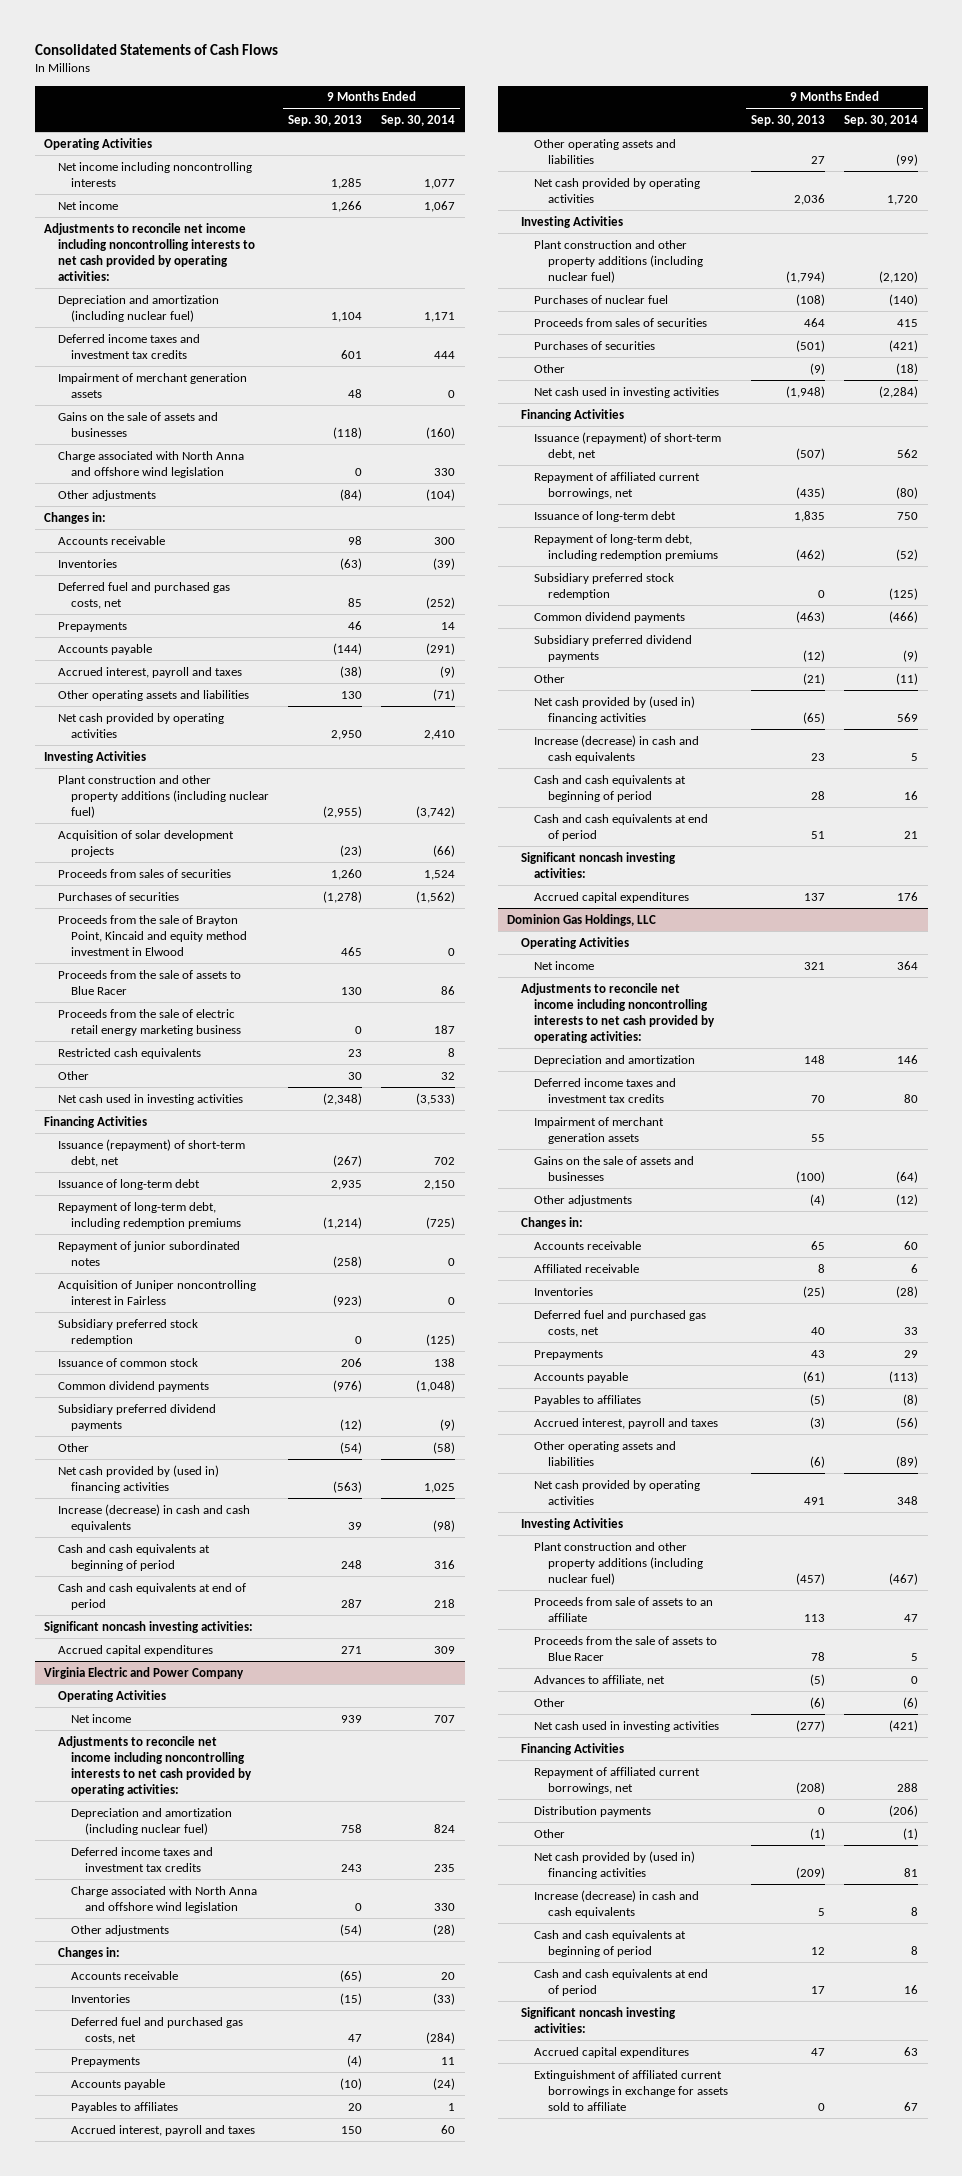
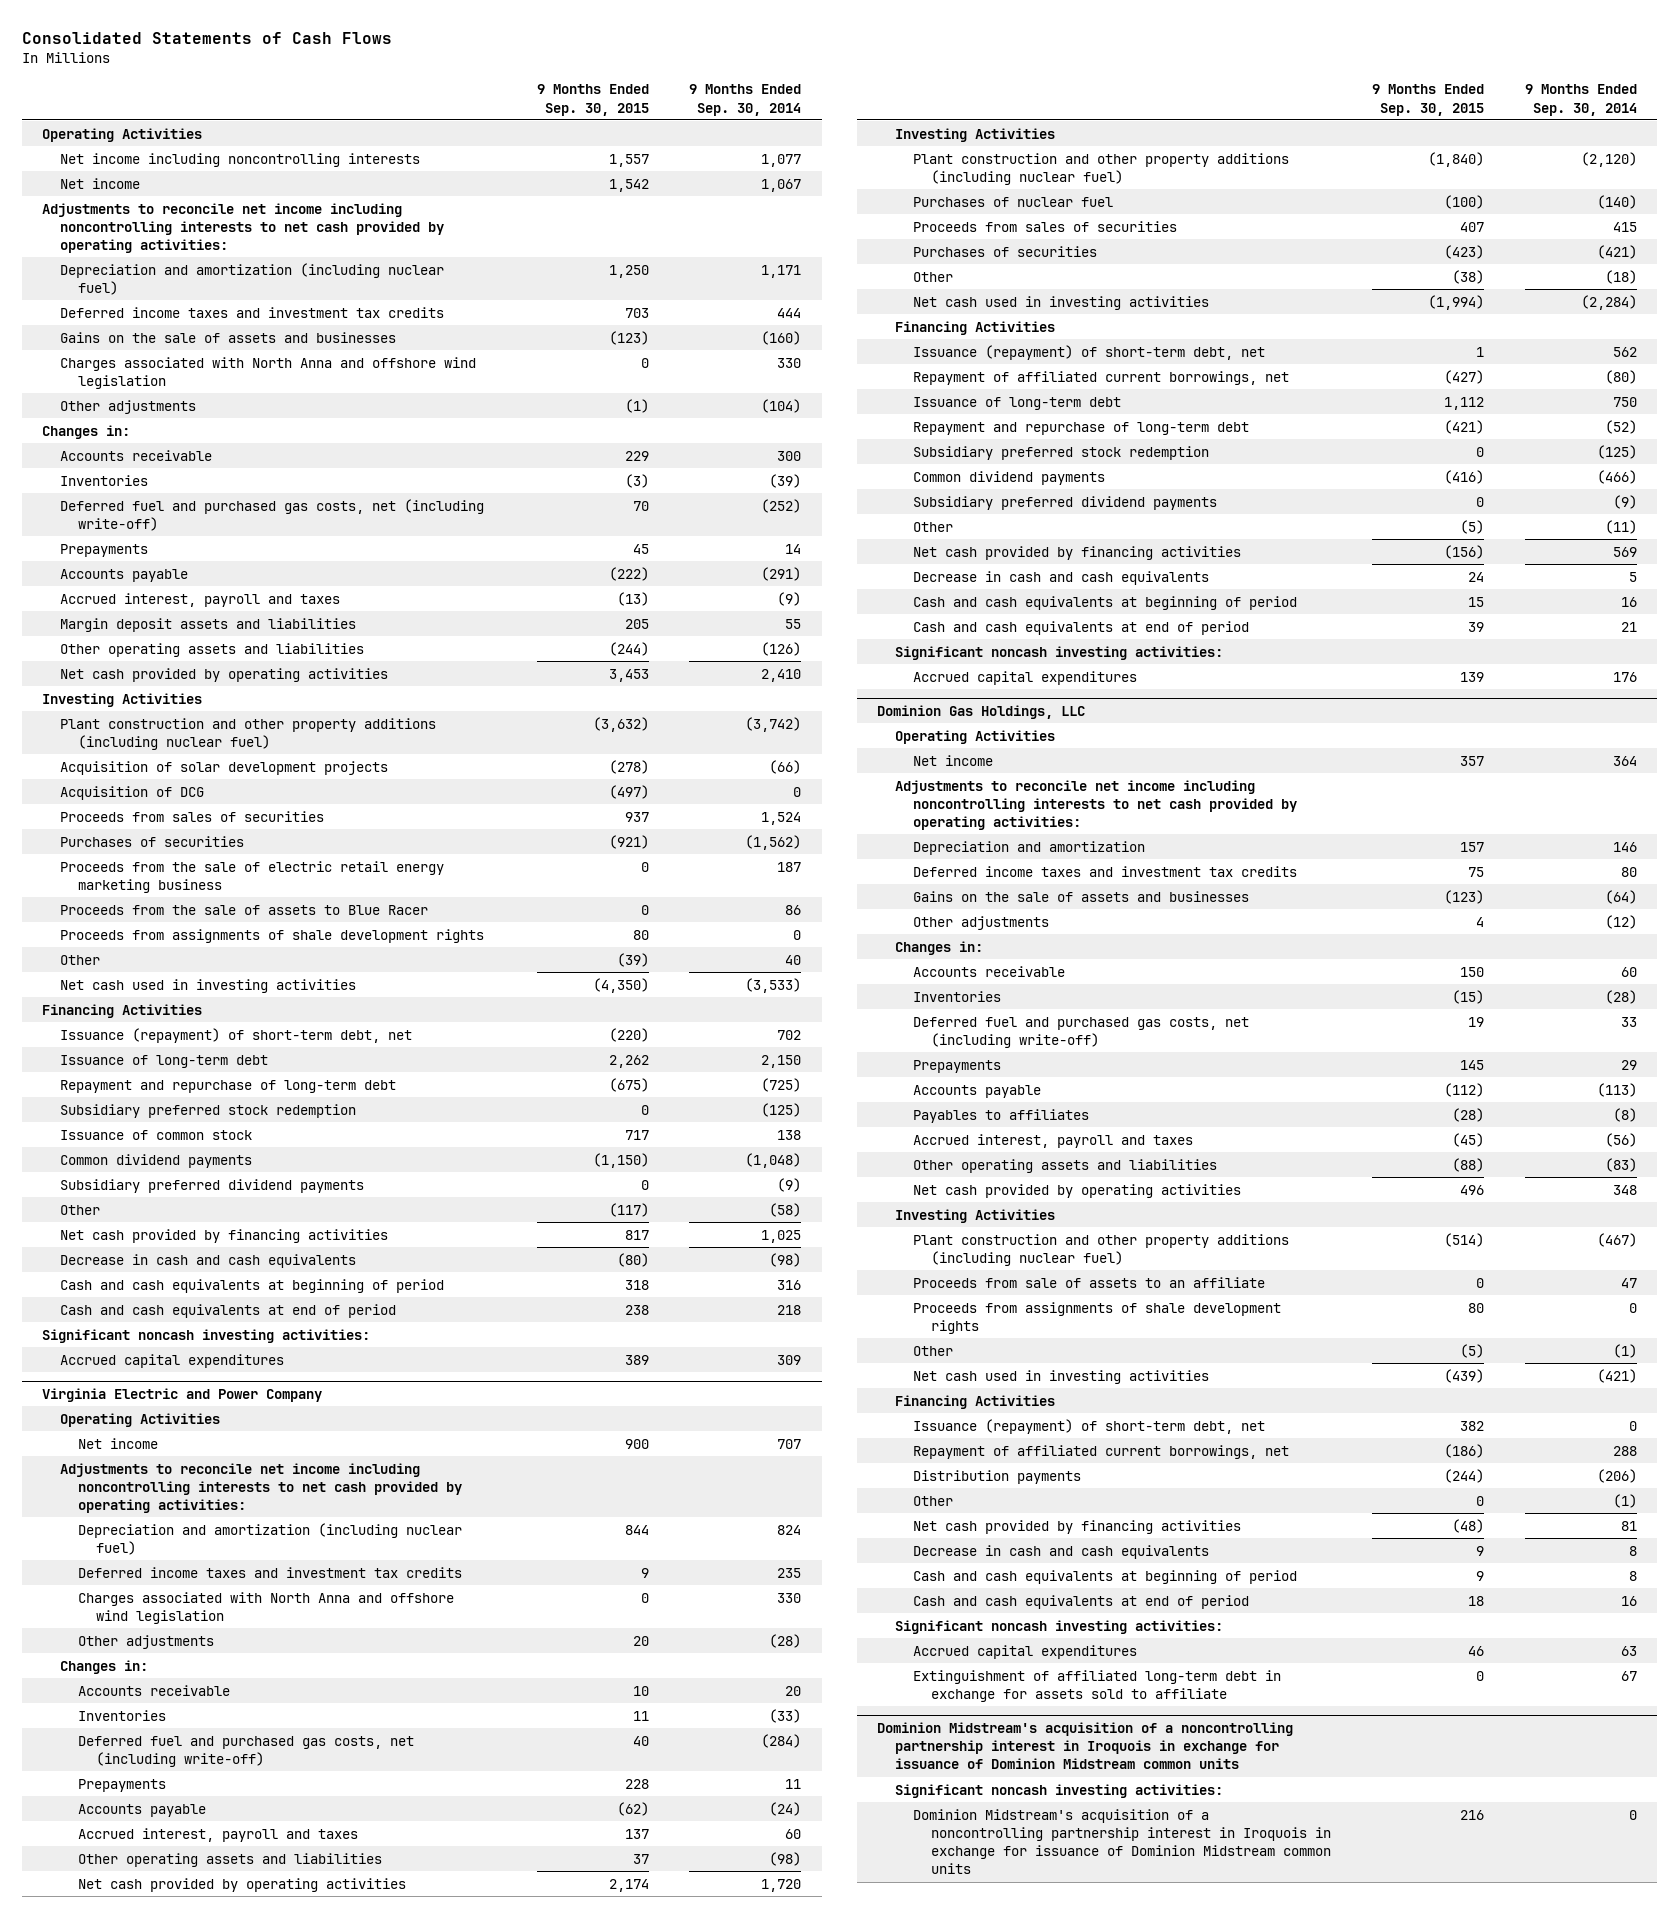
- | 9 Months Ended Sep. 30, 2013 | 9 Months Ended Sep. 30, 2014
+ | 9 Months Ended Sep. 30, 2015 | 9 Months Ended Sep. 30, 2014
- Impairment of merchant generation assets | 48 | 0
- Charge associated with North Anna and offshore wind legislation | 0 | 330
+ Charges associated with North Anna and offshore wind legislation | 0 | 330
- Deferred fuel and purchased gas costs, net | 85 | (252)
+ Deferred fuel and purchased gas costs, net (including write-off) | 70 | (252)
- Other operating assets and liabilities | 130 | (71)
+ Margin deposit assets and liabilities | 205 | 55
+ Other operating assets and liabilities | (244) | (126)
+ Acquisition of DCG | (497) | 0
- Proceeds from the sale of Brayton Point, Kincaid and equity method investment in Elwood | 465 | 0
- Restricted cash equivalents | 23 | 8
- Other | 30 | 32
moved down: Proceeds from the sale of assets to Blue Racer | 0 | 86
+ Proceeds from assignments of shale development rights | 80 | 0
+ Other | (39) | 40
- Repayment of long-term debt, including redemption premiums | (1,214) | (725)
- Repayment of junior subordinated notes | (258) | 0
- Acquisition of Juniper noncontrolling interest in Fairless | (923) | 0
+ Repayment and repurchase of long-term debt | (675) | (725)
- Net cash provided by (used in) financing activities | (563) | 1,025
- Increase (decrease) in cash and cash equivalents | 39 | (98)
+ Net cash provided by financing activities | 817 | 1,025
+ Decrease in cash and cash equivalents | (80) | (98)
@ Virginia Electric and Power Company
- Charge associated with North Anna and offshore wind legislation | 0 | 330
+ Charges associated with North Anna and offshore wind legislation | 0 | 330
- Deferred fuel and purchased gas costs, net | 47 | (284)
+ Deferred fuel and purchased gas costs, net (including write-off) | 40 | (284)
- Payables to affiliates | 20 | 1
- Other operating assets and liabilities | 27 | (99)
+ Other operating assets and liabilities | 37 | (98)
- Repayment of long-term debt, including redemption premiums | (462) | (52)
+ Repayment and repurchase of long-term debt | (421) | (52)
- Net cash provided by (used in) financing activities | (65) | 569
- Increase (decrease) in cash and cash equivalents | 23 | 5
+ Net cash provided by financing activities | (156) | 569
+ Decrease in cash and cash equivalents | 24 | 5
@ Dominion Gas Holdings, LLC
- Impairment of merchant generation assets | 55 |
- Affiliated receivable | 8 | 6
- Deferred fuel and purchased gas costs, net | 40 | 33
+ Deferred fuel and purchased gas costs, net (including write-off) | 19 | 33
- Other operating assets and liabilities | (6) | (89)
+ Other operating assets and liabilities | (88) | (83)
- Proceeds from the sale of assets to Blue Racer | 78 | 5
- Advances to affiliate, net | (5) | 0
- Other | (6) | (6)
+ Proceeds from assignments of shale development rights | 80 | 0
+ Other | (5) | (1)
+ Issuance (repayment) of short-term debt, net | 382 | 0
- Net cash provided by (used in) financing activities | (209) | 81
- Increase (decrease) in cash and cash equivalents | 5 | 8
+ Net cash provided by financing activities | (48) | 81
+ Decrease in cash and cash equivalents | 9 | 8
- Extinguishment of affiliated current borrowings in exchange for assets sold to affiliate | 0 | 67
+ Extinguishment of affiliated long-term debt in exchange for assets sold to affiliate | 0 | 67
+ Dominion Midstream's acquisition of a noncontrolling partnership interest in Iroquois in exchange for issuance of Dominion Midstream common units
+ Significant noncash investing activities:
+ Dominion Midstream's acquisition of a noncontrolling partnership interest in Iroquois in exchange for issuance of Dominion Midstream common units | 216 | 0

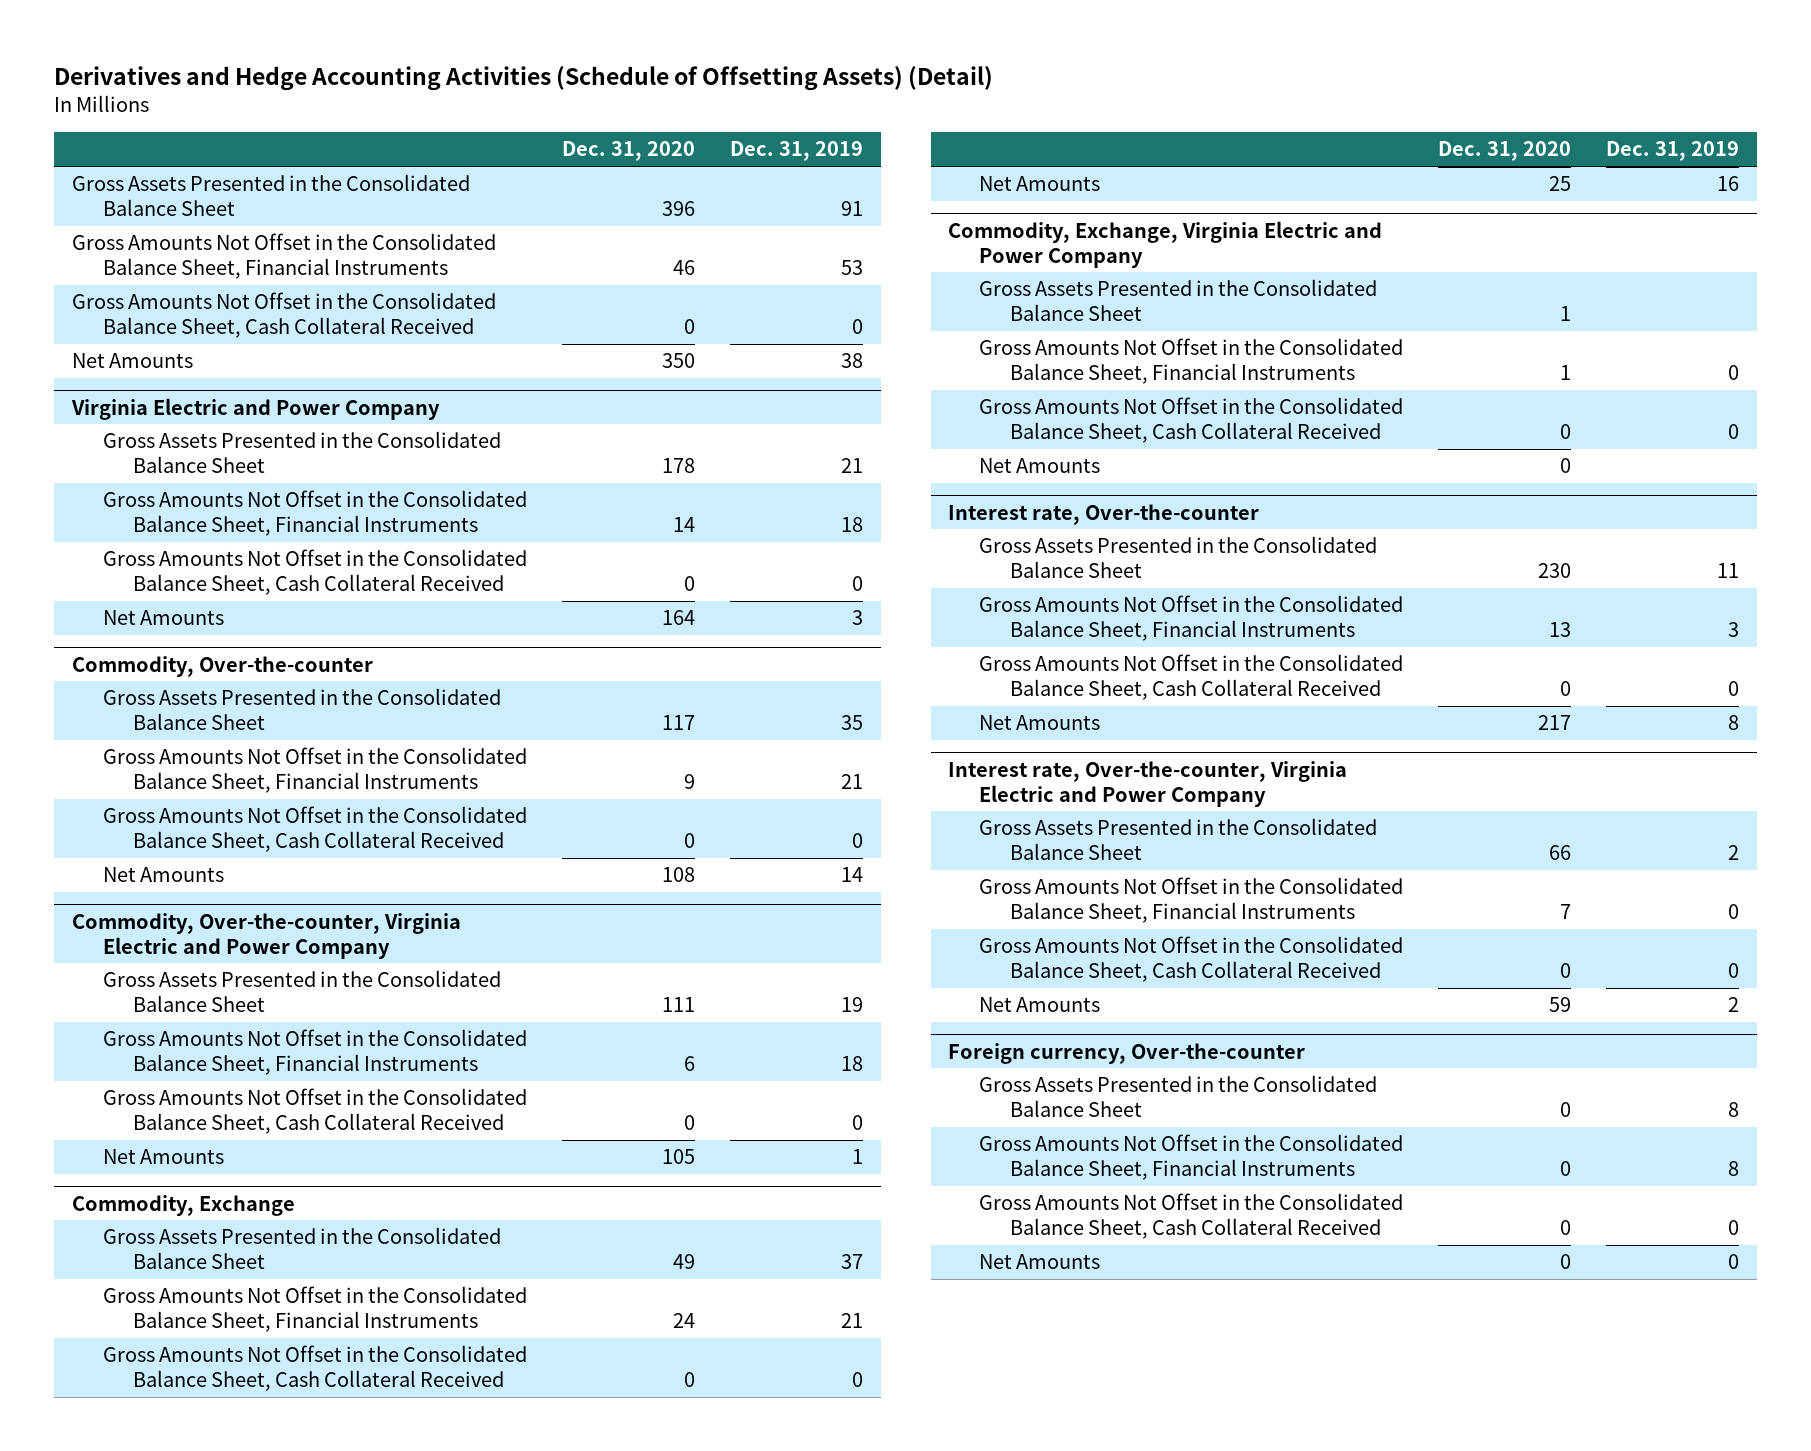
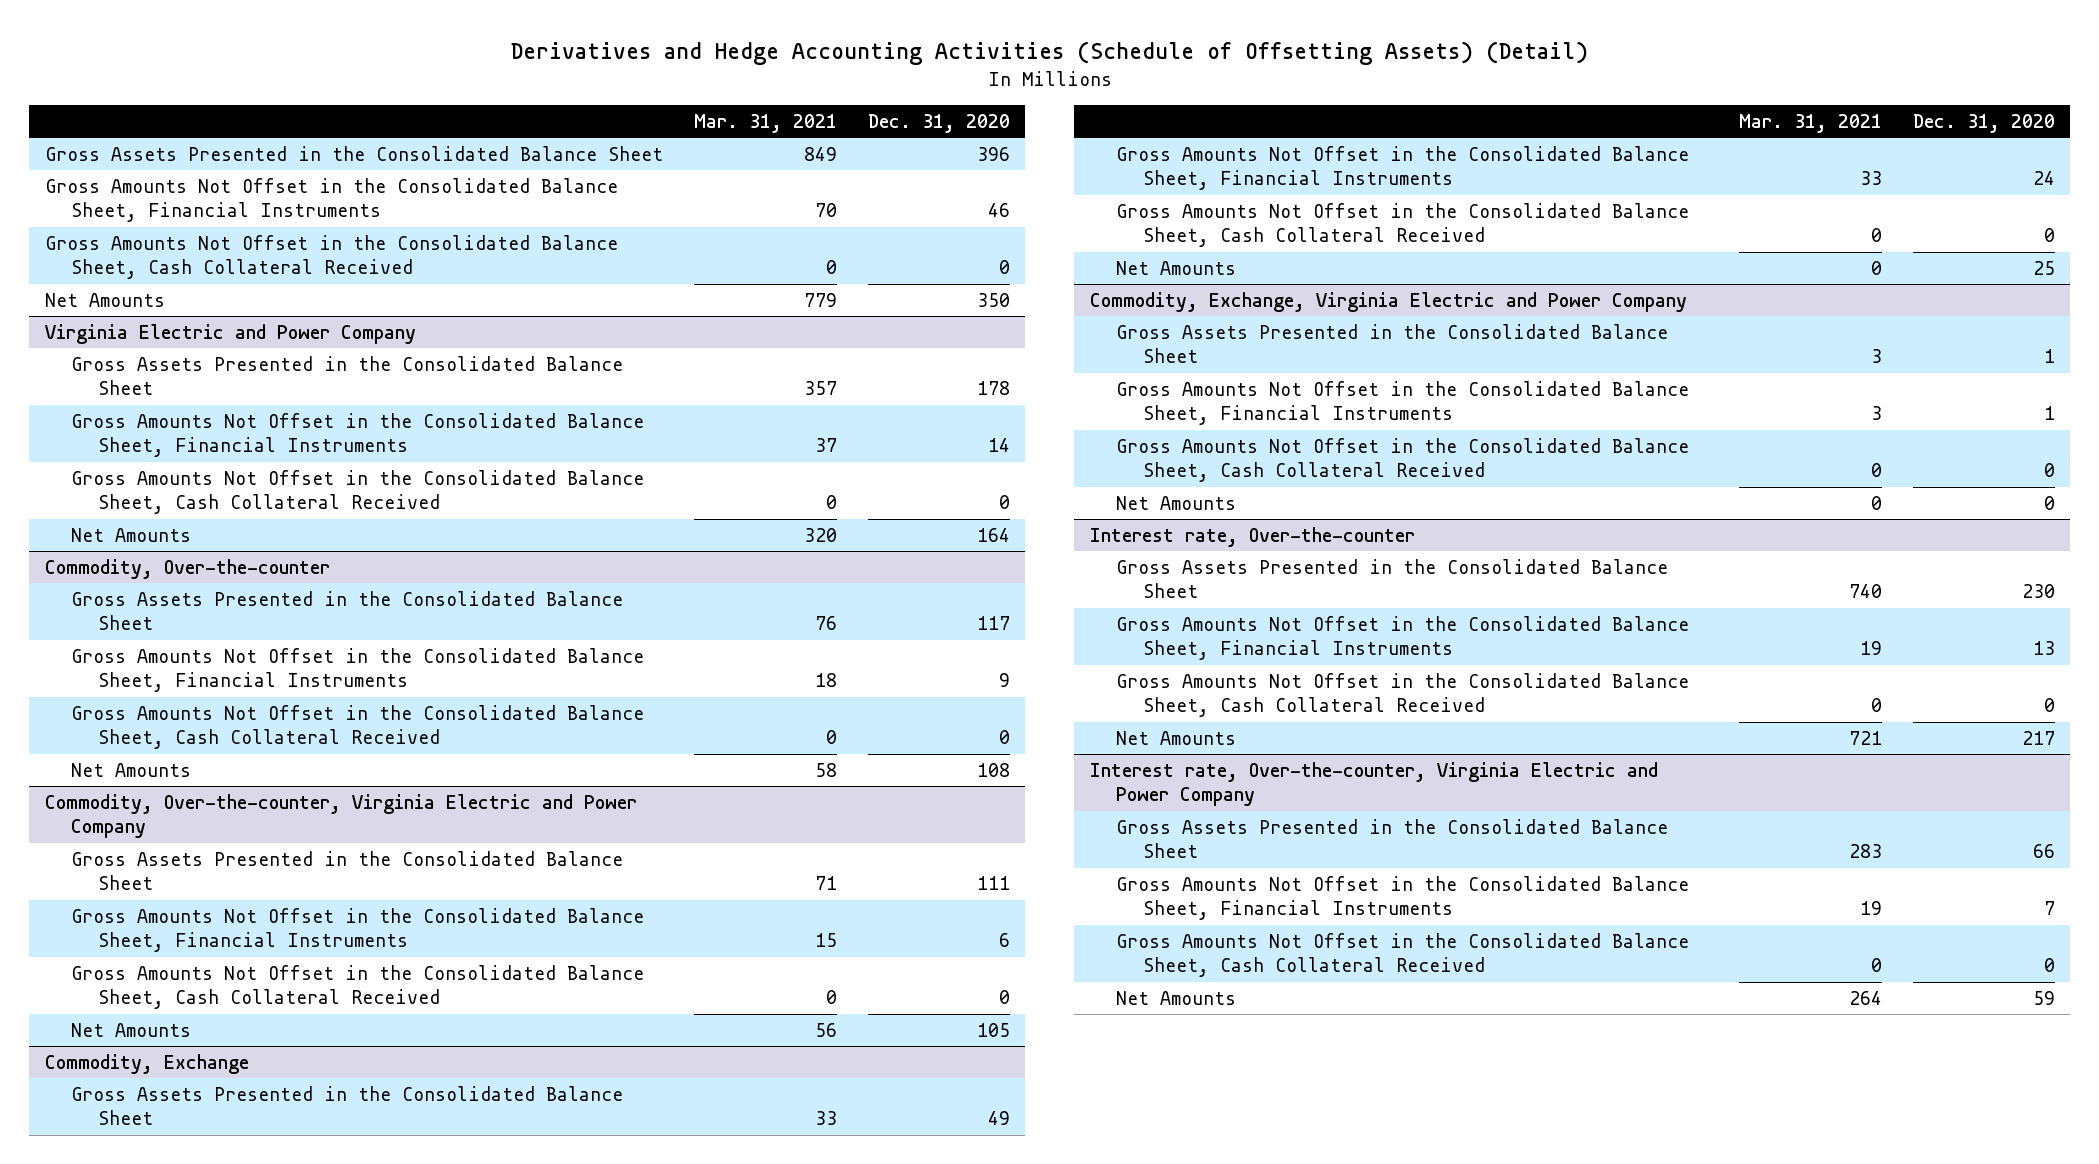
- | Dec. 31, 2020 | Dec. 31, 2019
+ | Mar. 31, 2021 | Dec. 31, 2020
- Foreign currency, Over-the-counter
- Gross Assets Presented in the Consolidated Balance Sheet | 0 | 8
- Gross Amounts Not Offset in the Consolidated Balance Sheet, Financial Instruments | 0 | 8
- Gross Amounts Not Offset in the Consolidated Balance Sheet, Cash Collateral Received | 0 | 0
- Net Amounts | 0 | 0

